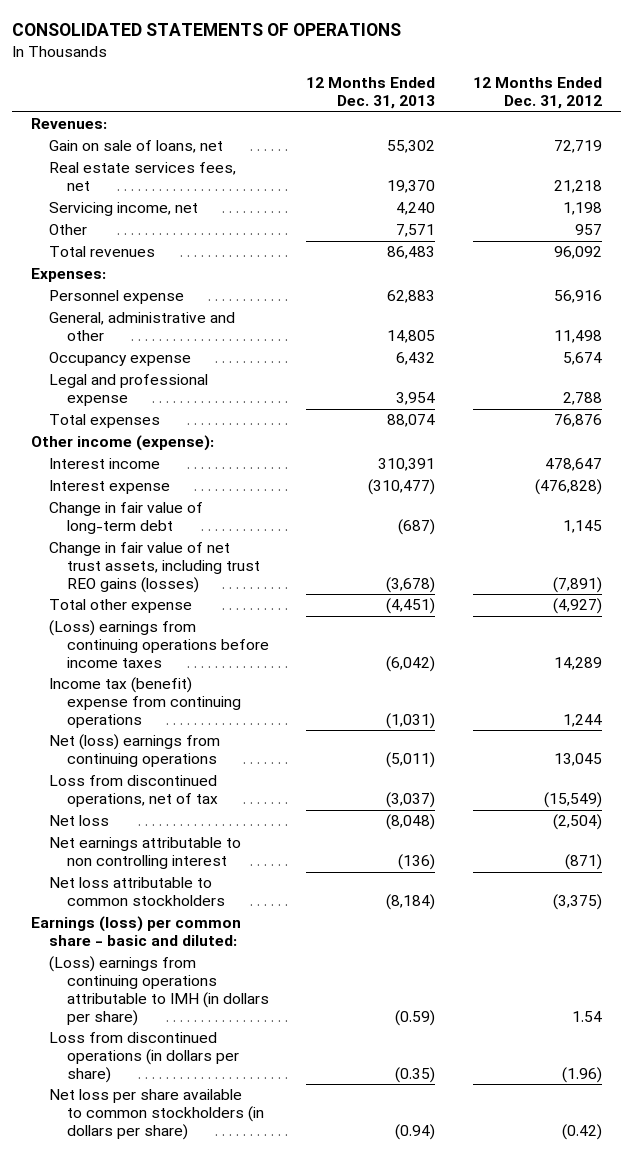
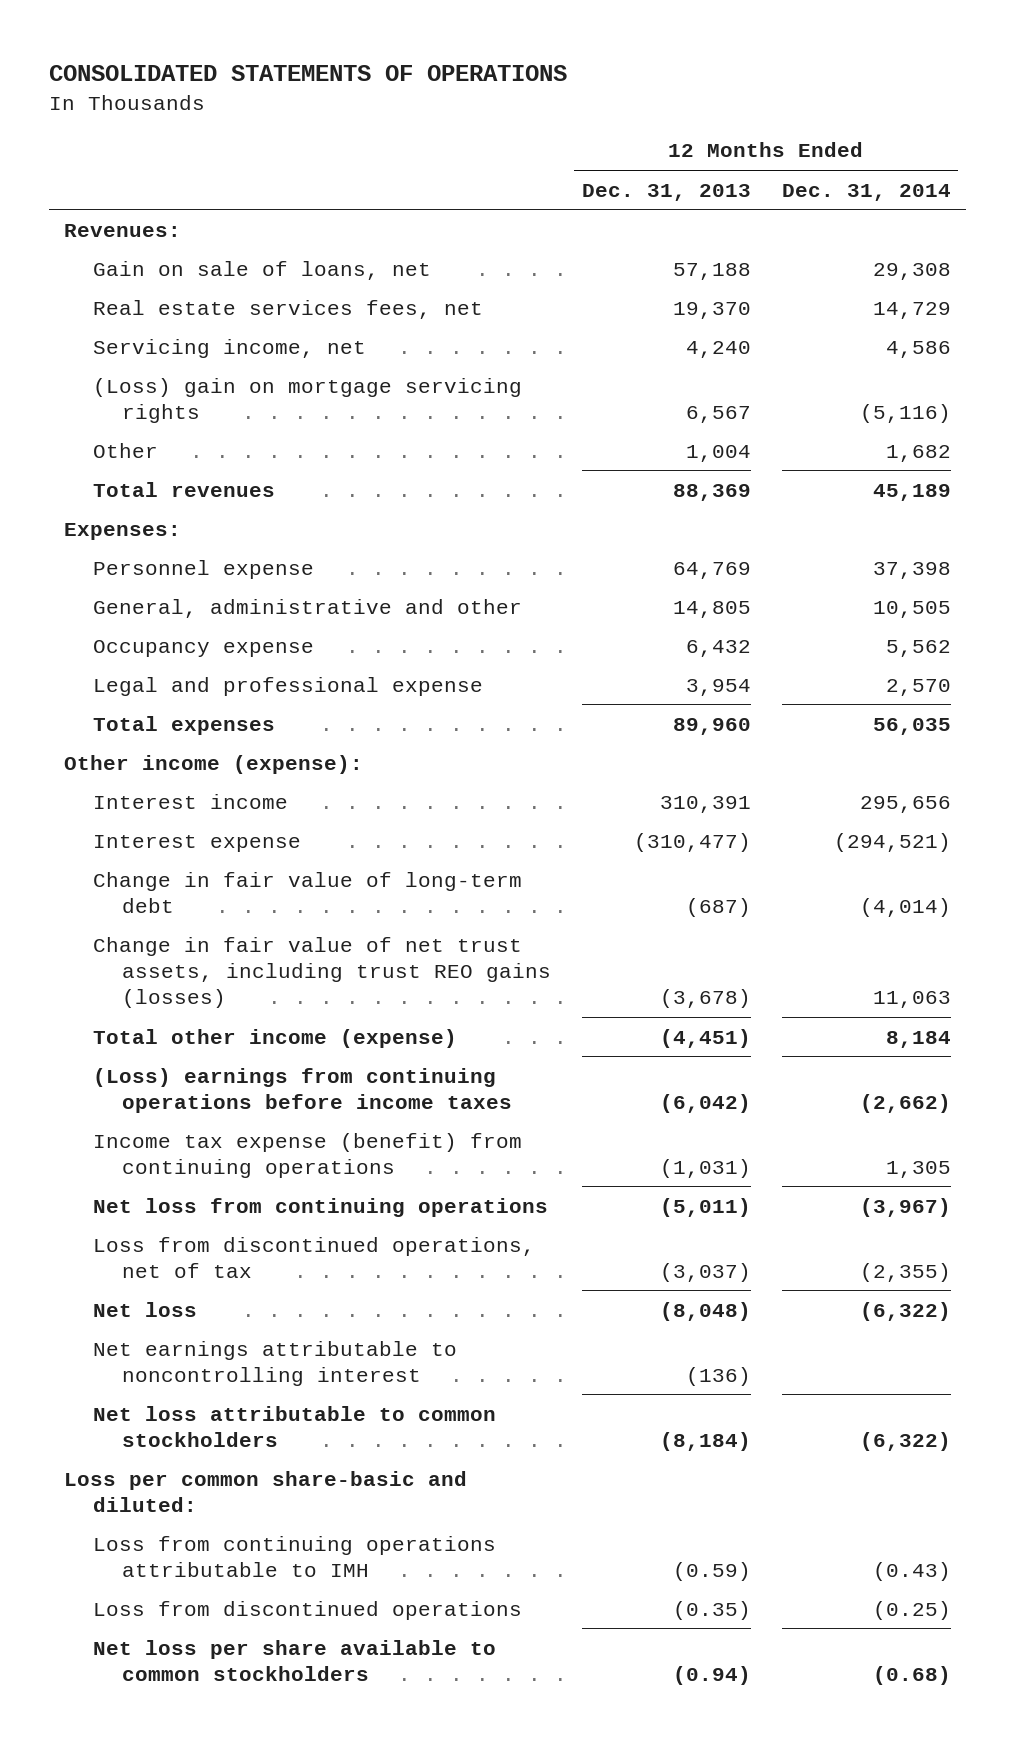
- | 12 Months Ended Dec. 31, 2013 | 12 Months Ended Dec. 31, 2012
+ | 12 Months Ended Dec. 31, 2013 | 12 Months Ended Dec. 31, 2014
- Gain on sale of loans, net | 55,302 | 72,719
+ Gain on sale of loans, net | 57,188 | 29,308
- Other | 7,571 | 957
- Total revenues | 86,483 | 96,092
+ (Loss) gain on mortgage servicing rights | 6,567 | (5,116)
+ Other | 1,004 | 1,682
+ Total revenues | 88,369 | 45,189
- Personnel expense | 62,883 | 56,916
+ Personnel expense | 64,769 | 37,398
- Total expenses | 88,074 | 76,876
+ Total expenses | 89,960 | 56,035
- Total other expense | (4,451) | (4,927)
+ Total other income (expense) | (4,451) | 8,184
- Income tax (benefit) expense from continuing operations | (1,031) | 1,244
- Net (loss) earnings from continuing operations | (5,011) | 13,045
+ Income tax expense (benefit) from continuing operations | (1,031) | 1,305
+ Net loss from continuing operations | (5,011) | (3,967)
- Net earnings attributable to non controlling interest | (136) | (871)
+ Net earnings attributable to noncontrolling interest | (136) |
- Earnings (loss) per common share - basic and diluted:
- (Loss) earnings from continuing operations attributable to IMH (in dollars per share) | (0.59) | 1.54
- Loss from discontinued operations (in dollars per share) | (0.35) | (1.96)
- Net loss per share available to common stockholders (in dollars per share) | (0.94) | (0.42)
+ Loss per common share-basic and diluted:
+ Loss from continuing operations attributable to IMH | (0.59) | (0.43)
+ Loss from discontinued operations | (0.35) | (0.25)
+ Net loss per share available to common stockholders | (0.94) | (0.68)

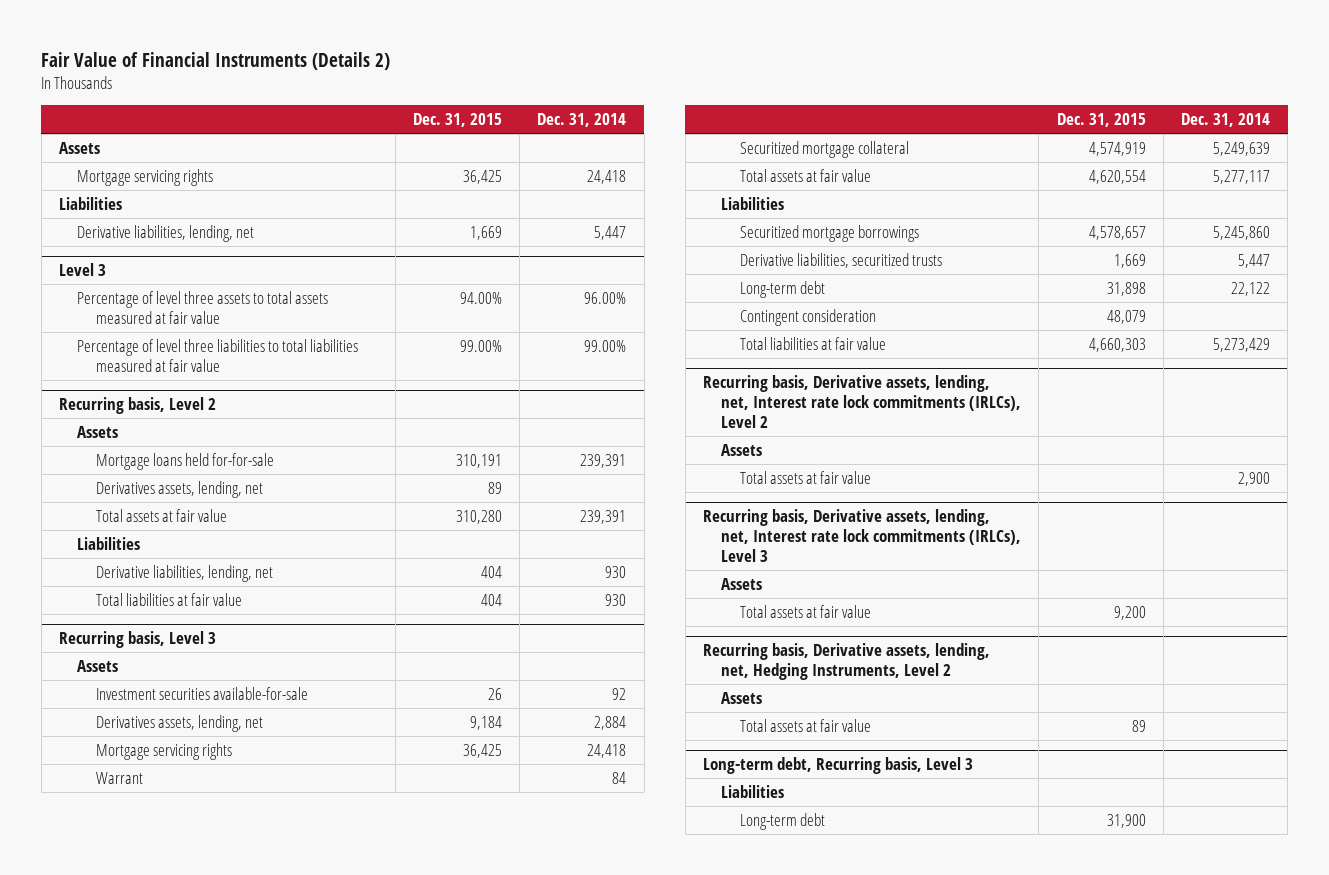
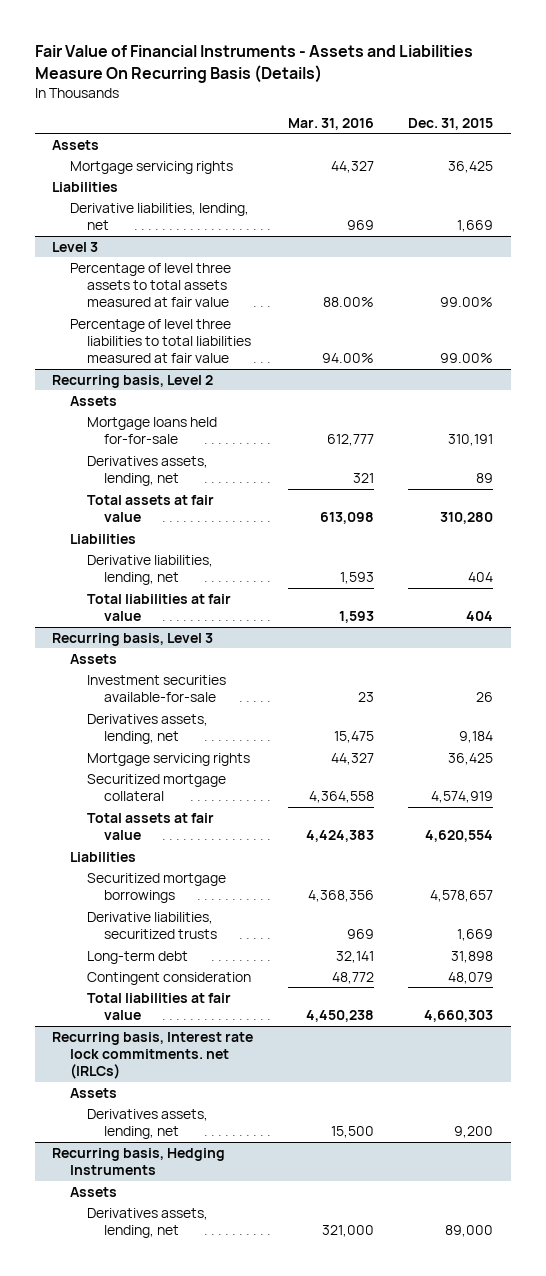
- Fair Value of Financial Instruments (Details 2)
+ Fair Value of Financial Instruments - Assets and Liabilities Measure On Recurring Basis (Details)
- | Dec. 31, 2015 | Dec. 31, 2014
+ | Mar. 31, 2016 | Dec. 31, 2015
@ Level 3
- Percentage of level three assets to total assets measured at fair value | 94.00% | 96.00%
+ Percentage of level three assets to total assets measured at fair value | 88.00% | 99.00%
@ Recurring basis, Level 3
- Warrant | | 84
- Recurring basis, Derivative assets, lending, net, Interest rate lock commitments (IRLCs), Level 2
- Assets
- Total assets at fair value | | 2,900
- Recurring basis, Derivative assets, lending, net, Interest rate lock commitments (IRLCs), Level 3
+ Recurring basis, Interest rate lock commitments. net (IRLCs)
- Total assets at fair value | 9,200 |
- Recurring basis, Derivative assets, lending, net, Hedging Instruments, Level 2
+ Derivatives assets, lending, net | 15,500 | 9,200
+ Recurring basis, Hedging Instruments
- Total assets at fair value | 89 |
- Long-term debt, Recurring basis, Level 3
- Liabilities
- Long-term debt | 31,900 |
+ Derivatives assets, lending, net | 321,000 | 89,000

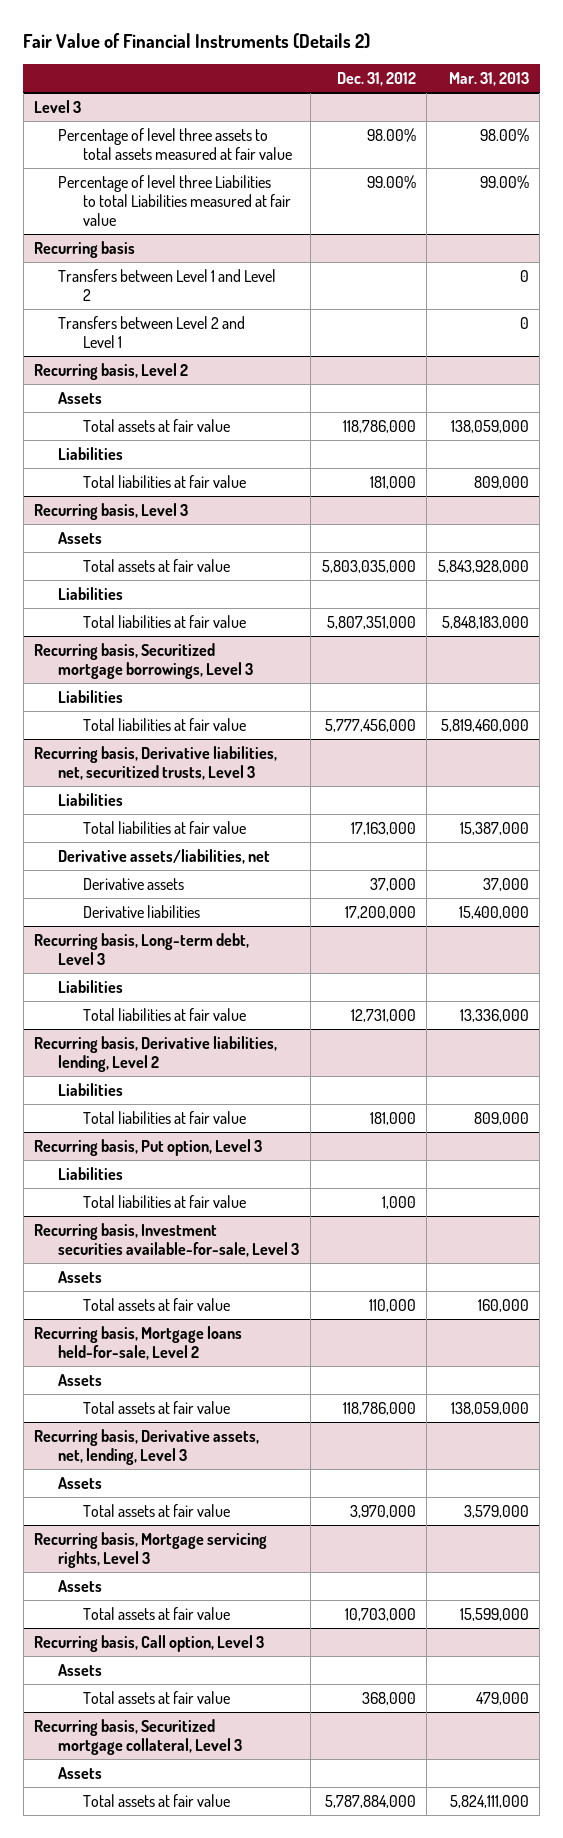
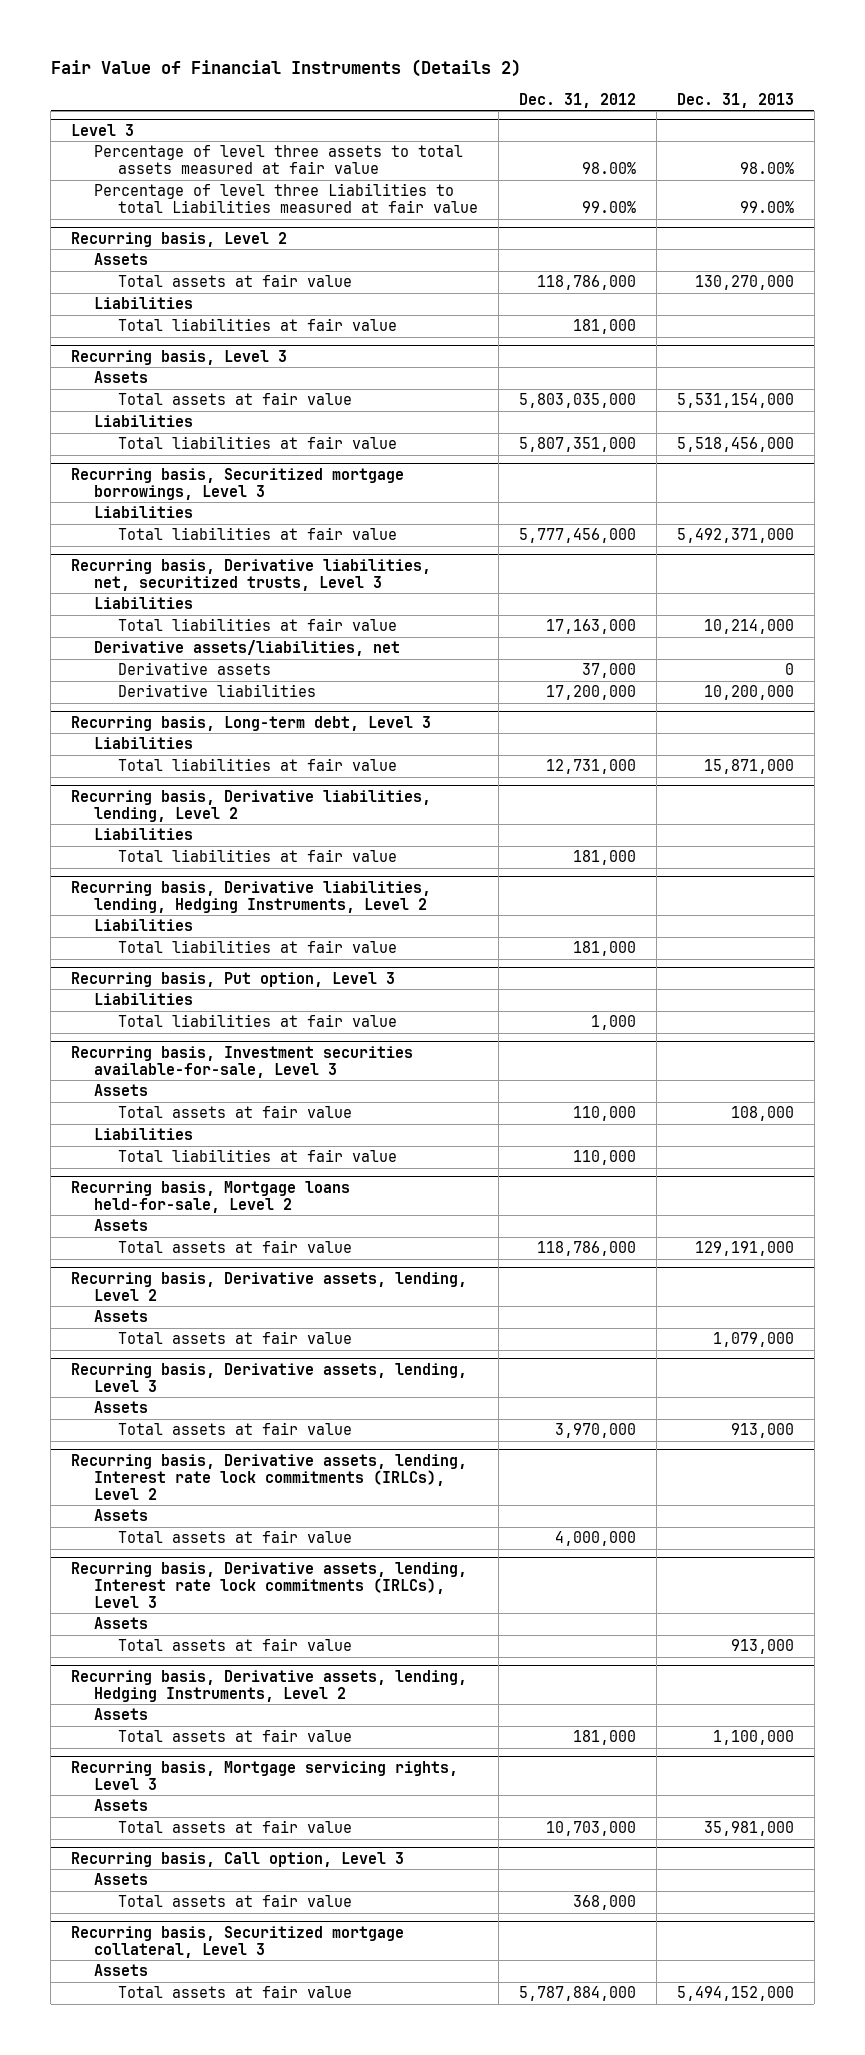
- | Dec. 31, 2012 | Mar. 31, 2013
+ | Dec. 31, 2012 | Dec. 31, 2013
- Recurring basis
- Transfers between Level 1 and Level 2 | | 0
- Transfers between Level 2 and Level 1 | | 0
+ Recurring basis, Derivative liabilities, lending, Hedging Instruments, Level 2
+ Liabilities
+ Total liabilities at fair value | 181,000 |
@ Recurring basis, Investment securities available-for-sale, Level 3
+ Liabilities
+ Total liabilities at fair value | 110,000 |
- Recurring basis, Derivative assets, net, lending, Level 3
+ Recurring basis, Derivative assets, lending, Level 2
+ Total assets at fair value | | 1,079,000
+ Recurring basis, Derivative assets, lending, Level 3
+ Assets
+ Recurring basis, Derivative assets, lending, Interest rate lock commitments (IRLCs), Level 2
+ Assets
+ Total assets at fair value | 4,000,000 |
+ Recurring basis, Derivative assets, lending, Interest rate lock commitments (IRLCs), Level 3
+ Assets
+ Total assets at fair value | | 913,000
+ Recurring basis, Derivative assets, lending, Hedging Instruments, Level 2
+ Assets
+ Total assets at fair value | 181,000 | 1,100,000

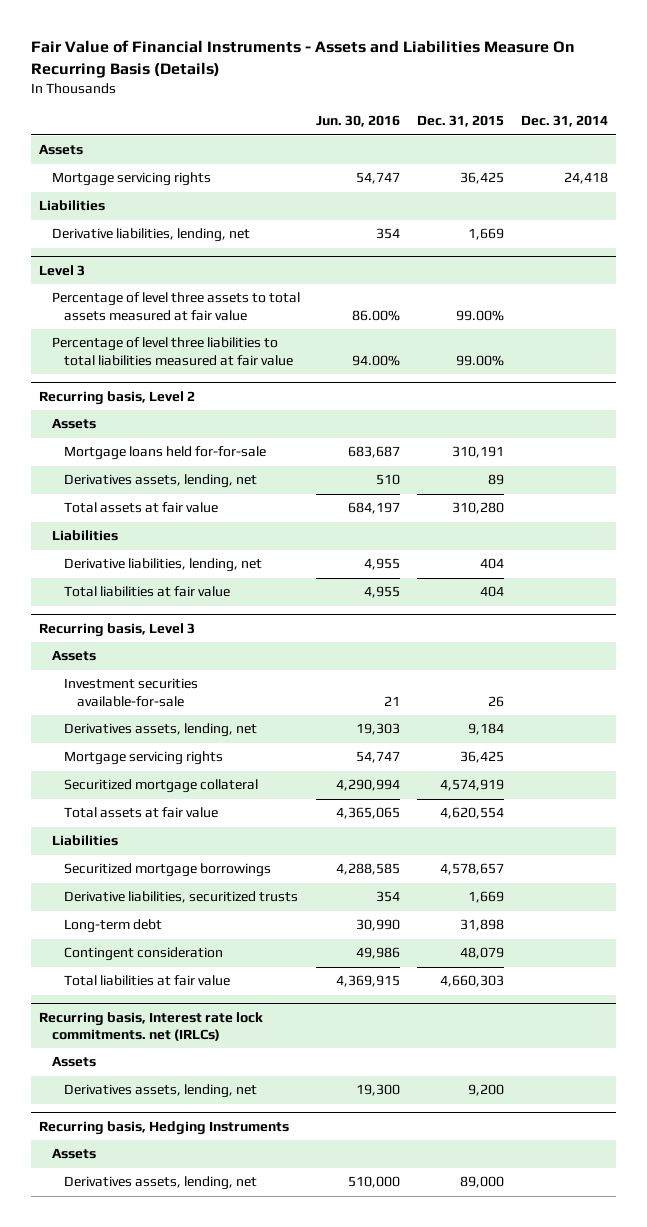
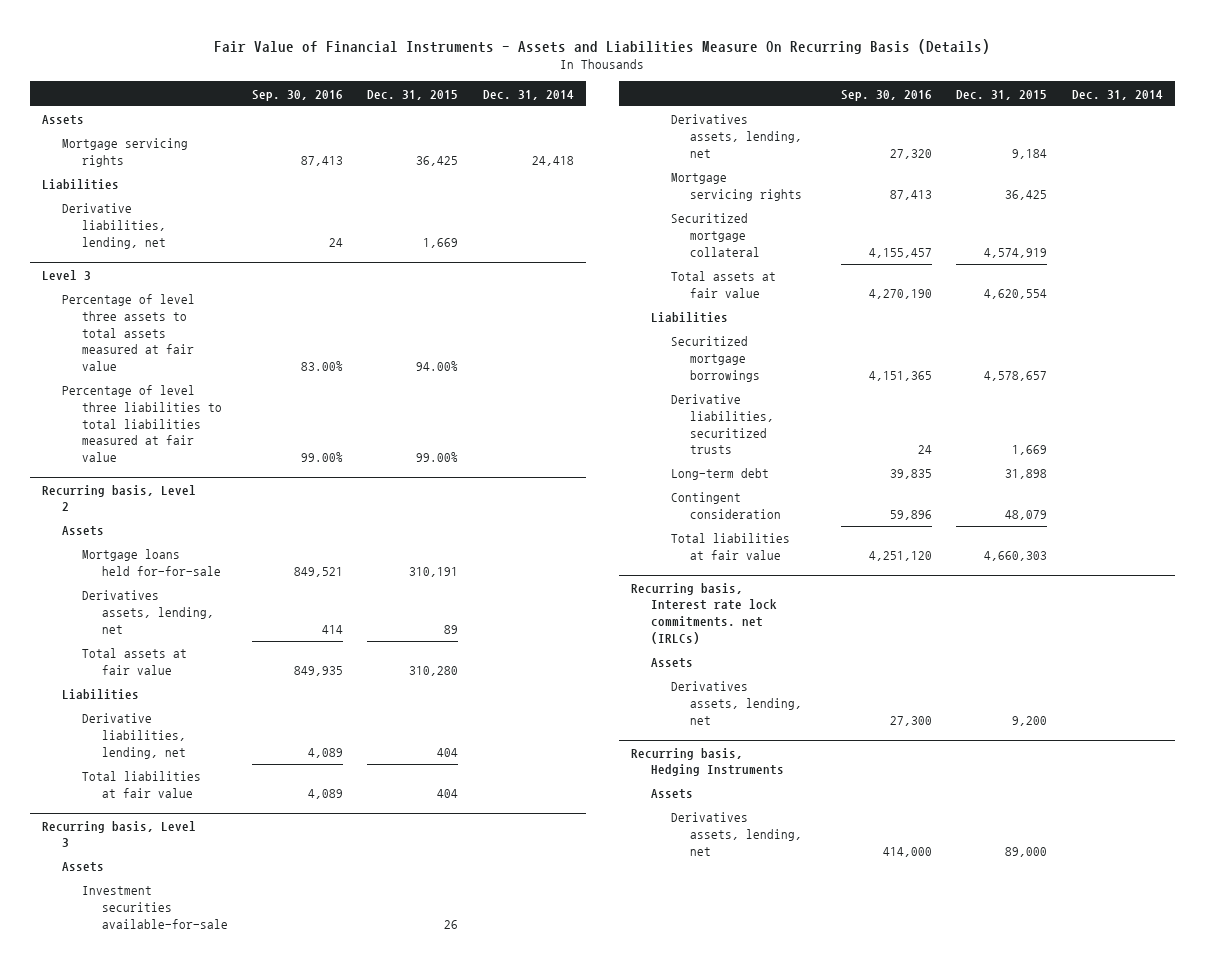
- | Jun. 30, 2016 | Dec. 31, 2015 | Dec. 31, 2014
+ | Sep. 30, 2016 | Dec. 31, 2015 | Dec. 31, 2014
@ Level 3
- Percentage of level three assets to total assets measured at fair value | 86.00% | 99.00% |
+ Percentage of level three assets to total assets measured at fair value | 83.00% | 94.00% |

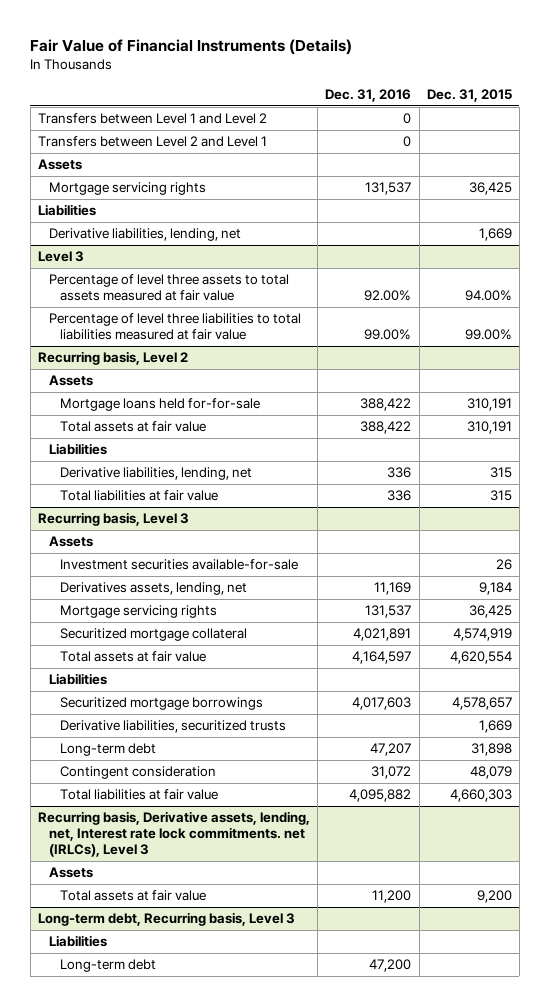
- Fair Value of Financial Instruments - Assets and Liabilities Measure On Recurring Basis (Details)
+ Fair Value of Financial Instruments (Details)
- | Sep. 30, 2016 | Dec. 31, 2015 | Dec. 31, 2014
+ | Dec. 31, 2016 | Dec. 31, 2015
+ Transfers between Level 1 and Level 2 | 0 |
+ Transfers between Level 2 and Level 1 | 0 |
@ Recurring basis, Level 2
- Derivatives assets, lending, net | 414 | 89 |
- Total assets at fair value | 849,935 | 310,280 |
+ Total assets at fair value | 388,422 | 310,191
- Derivative liabilities, lending, net | 4,089 | 404 |
- Total liabilities at fair value | 4,089 | 404 |
+ Derivative liabilities, lending, net | 336 | 315
+ Total liabilities at fair value | 336 | 315
- Recurring basis, Interest rate lock commitments. net (IRLCs)
- Assets
- Derivatives assets, lending, net | 27,300 | 9,200 |
- Recurring basis, Hedging Instruments
+ Recurring basis, Derivative assets, lending, net, Interest rate lock commitments. net (IRLCs), Level 3
- Derivatives assets, lending, net | 414,000 | 89,000 |
+ Total assets at fair value | 11,200 | 9,200
+ Long-term debt, Recurring basis, Level 3
+ Liabilities
+ Long-term debt | 47,200 |

